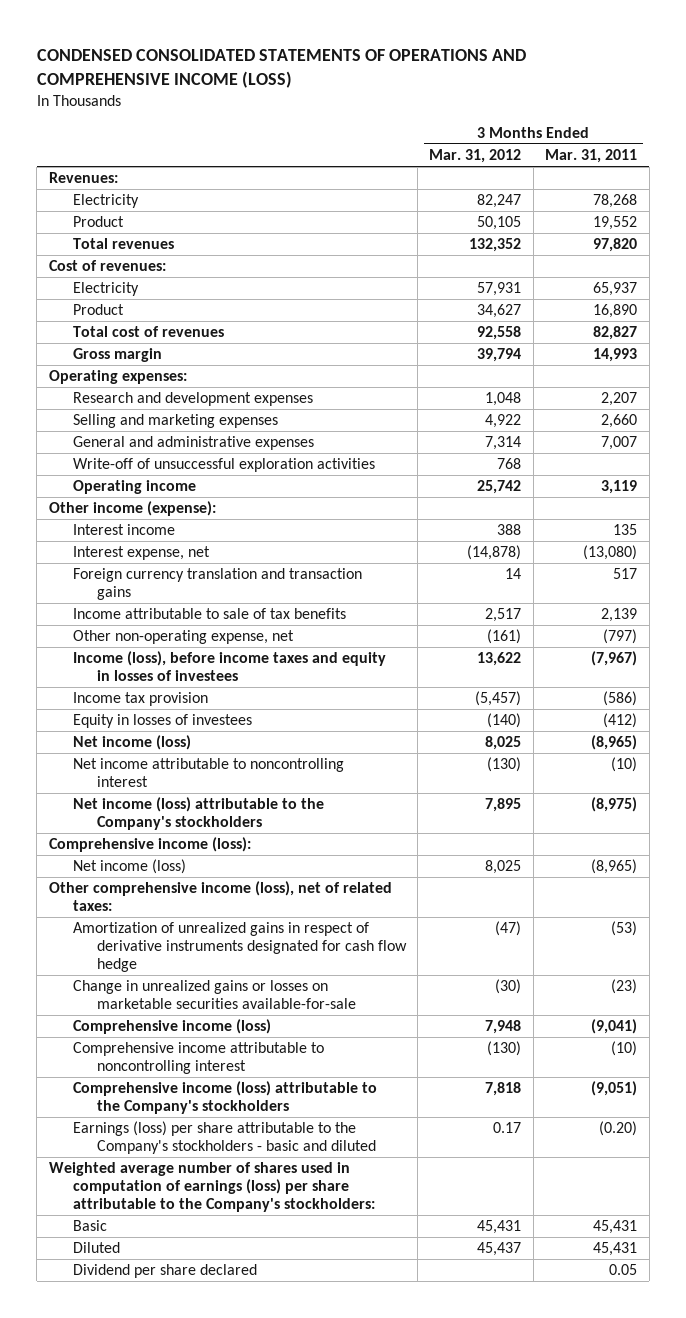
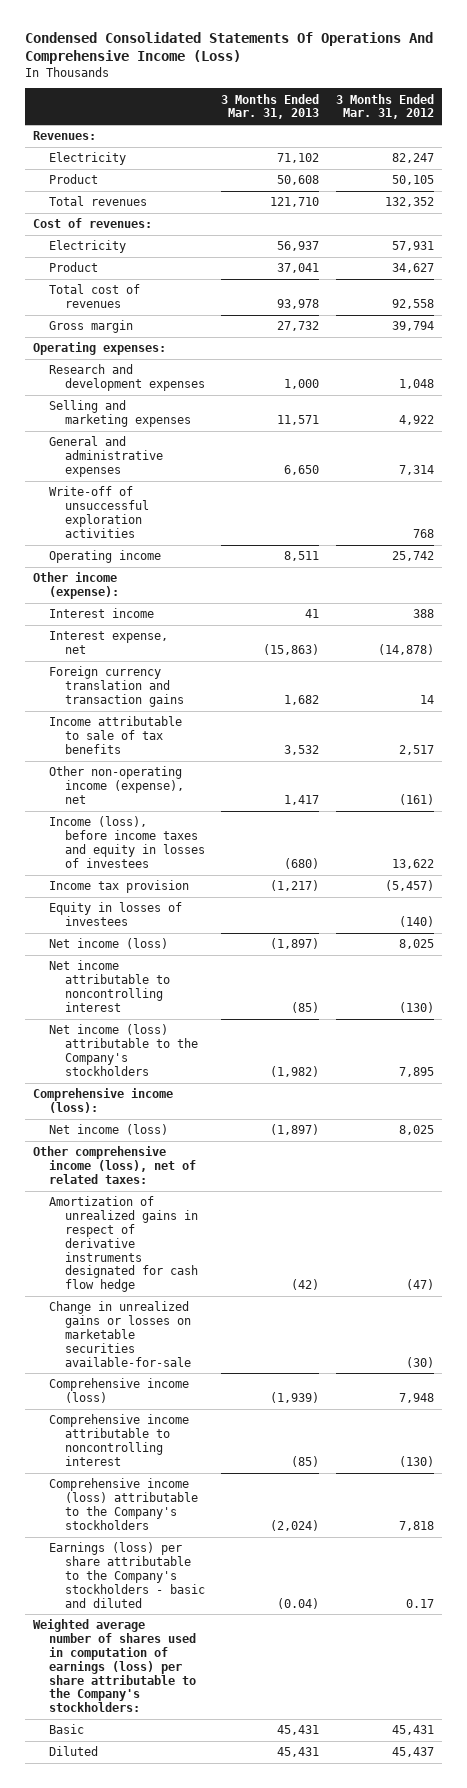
- CONDENSED CONSOLIDATED STATEMENTS OF OPERATIONS AND COMPREHENSIVE INCOME (LOSS)
+ Condensed Consolidated Statements Of Operations And Comprehensive Income (Loss)
- | 3 Months Ended Mar. 31, 2012 | 3 Months Ended Mar. 31, 2011
+ | 3 Months Ended Mar. 31, 2013 | 3 Months Ended Mar. 31, 2012
- Other non-operating expense, net | (161) | (797)
+ Other non-operating income (expense), net | 1,417 | (161)
- Dividend per share declared | | 0.05

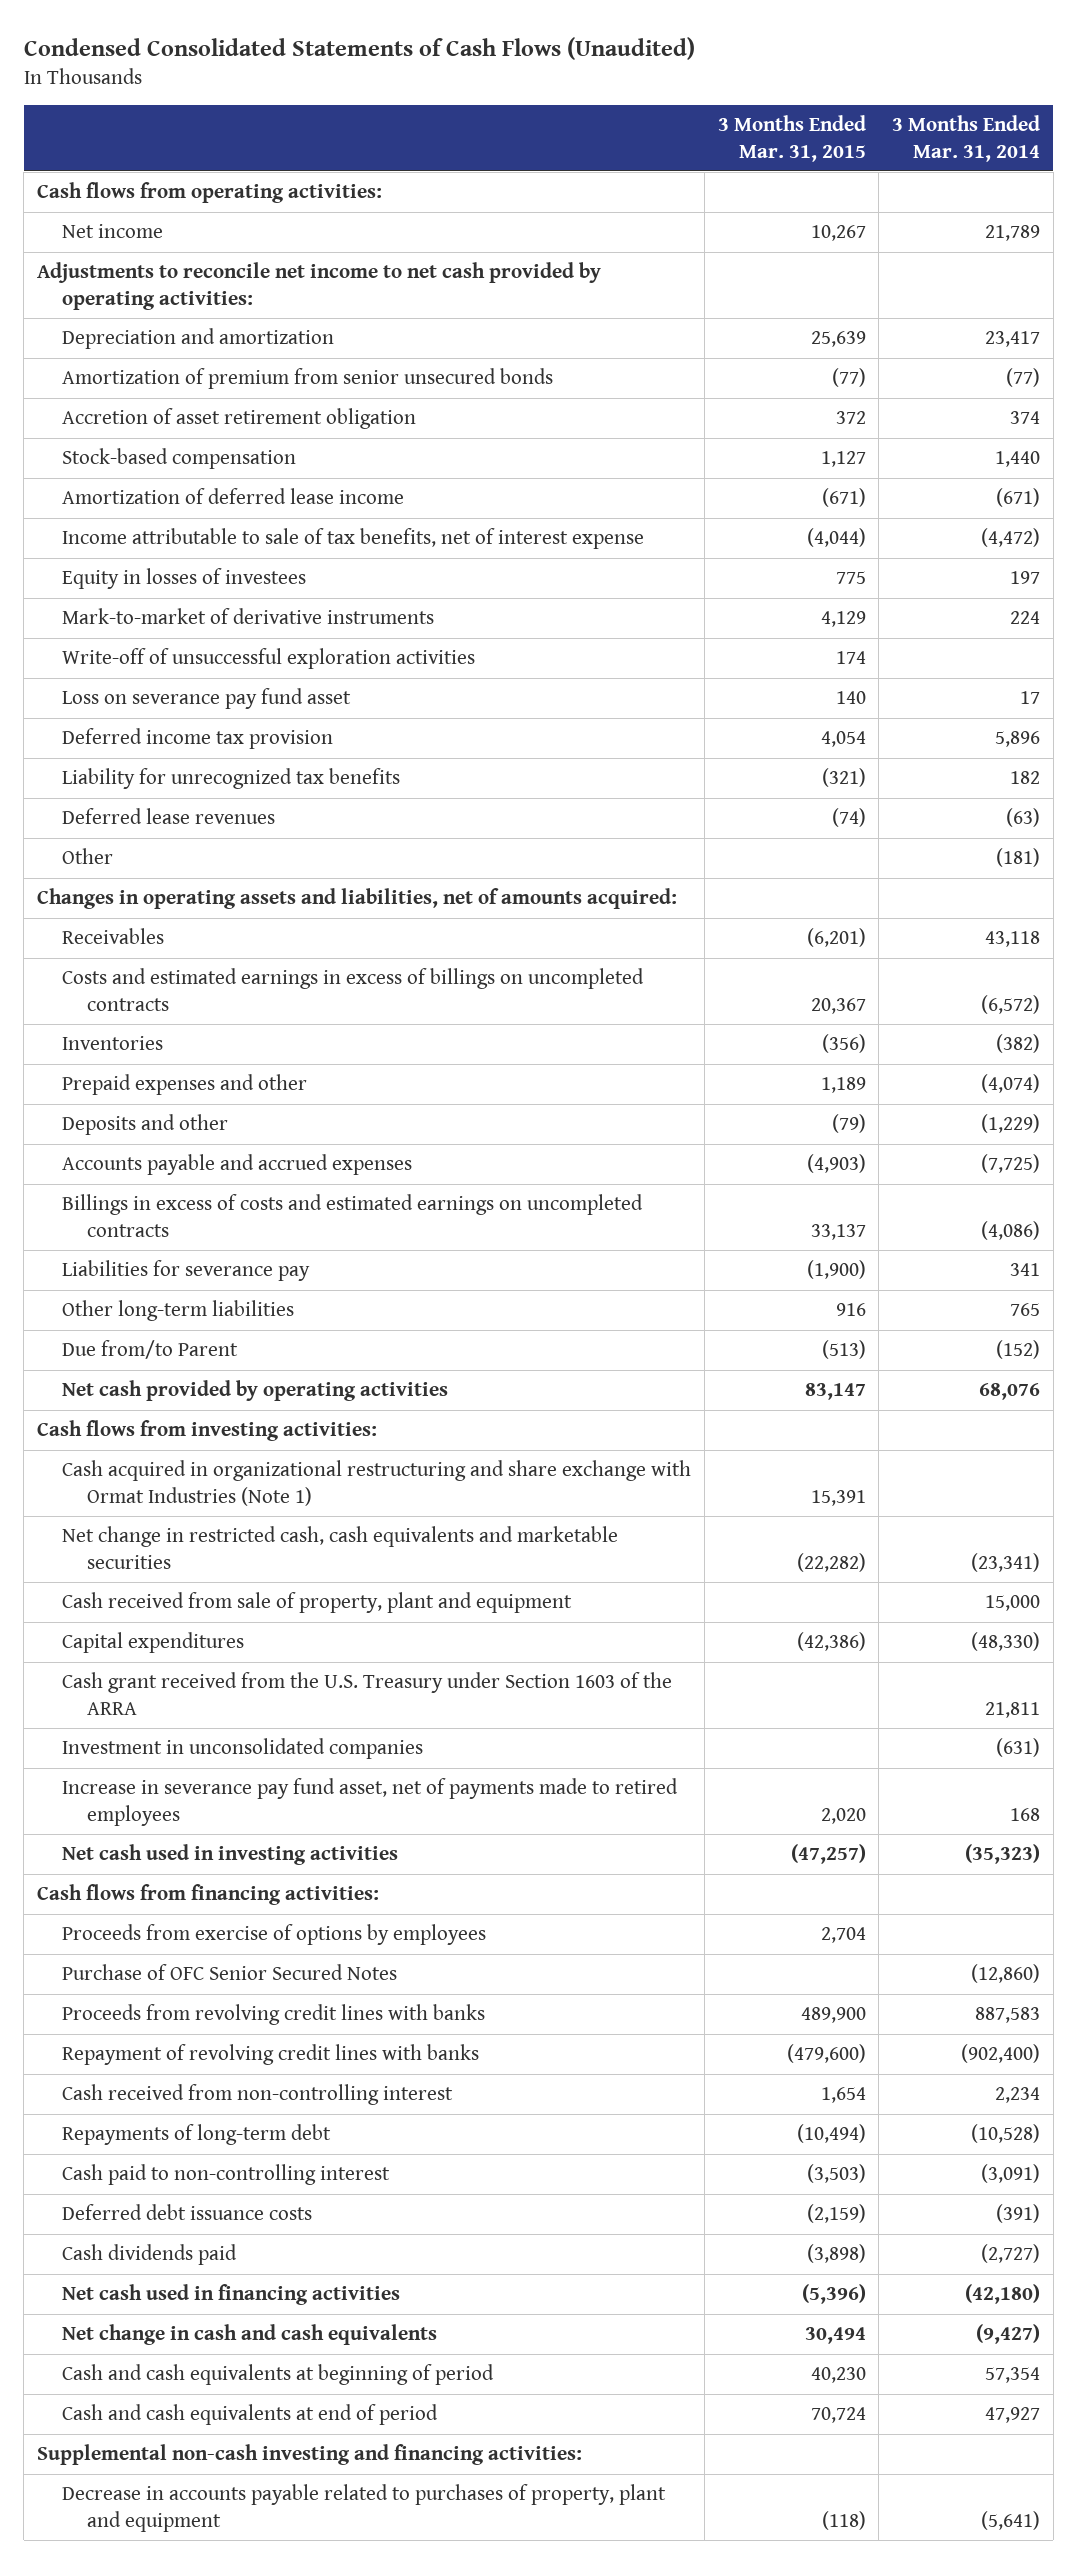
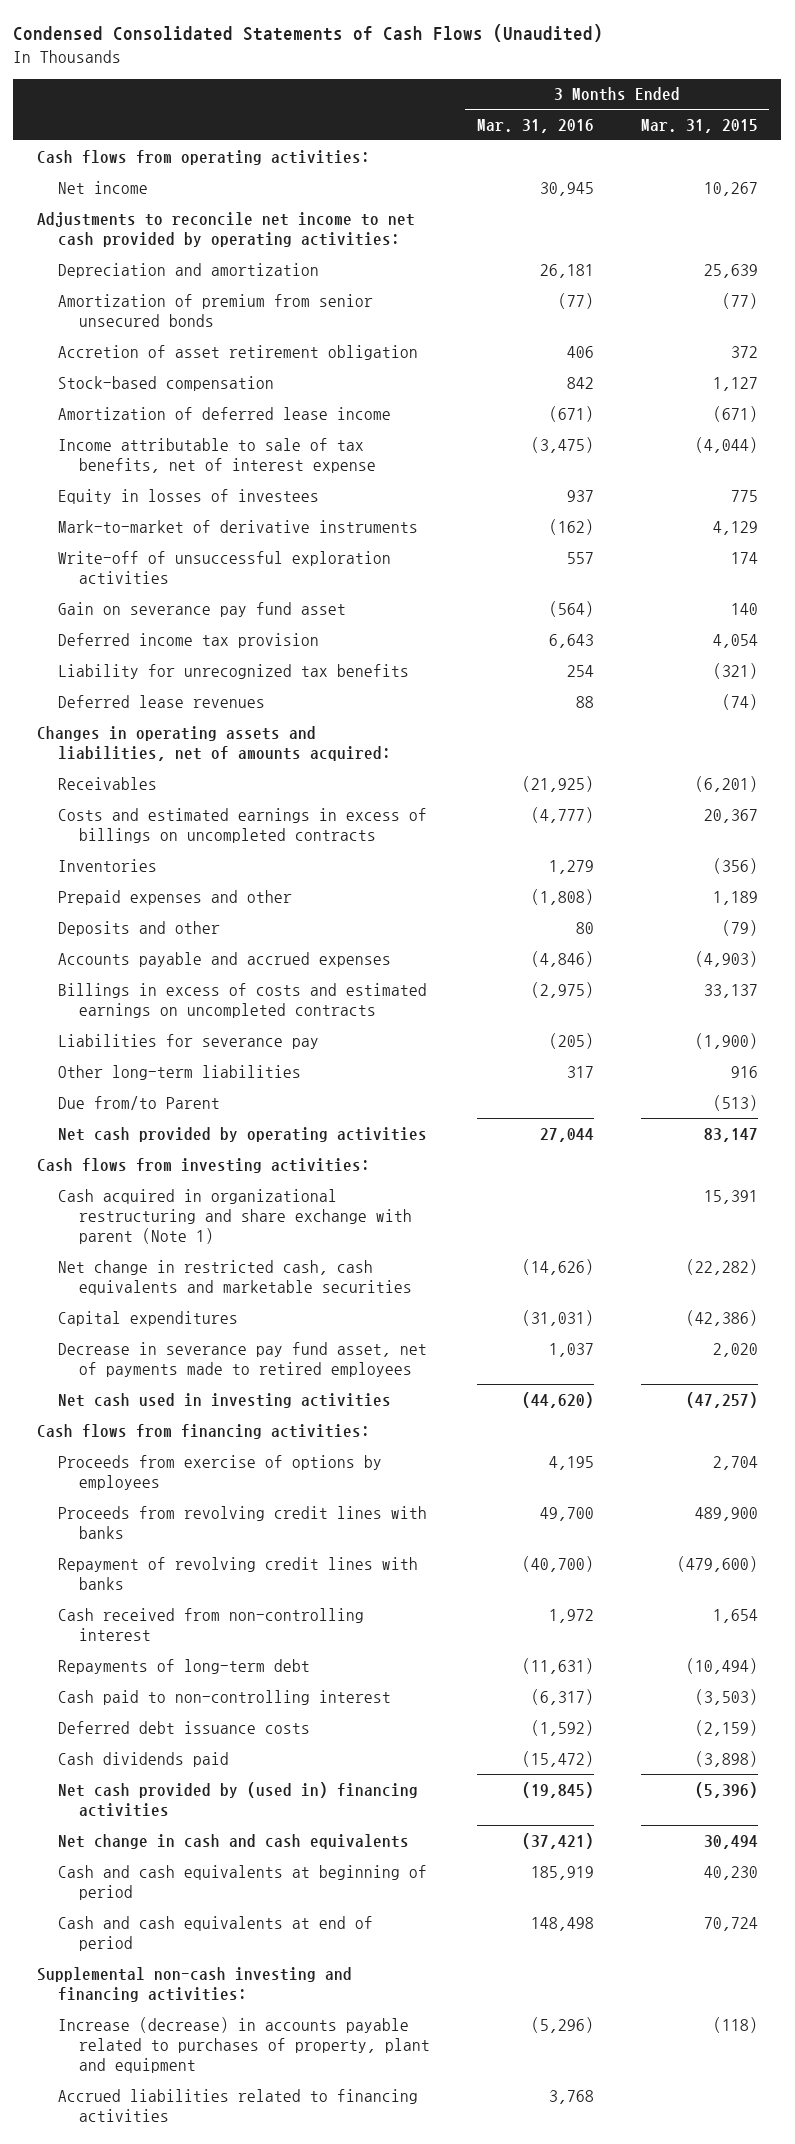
- | 3 Months Ended Mar. 31, 2015 | 3 Months Ended Mar. 31, 2014
+ | 3 Months Ended Mar. 31, 2016 | 3 Months Ended Mar. 31, 2015
- Loss on severance pay fund asset | 140 | 17
+ Gain on severance pay fund asset | (564) | 140
- Other | | (181)
- Cash acquired in organizational restructuring and share exchange with Ormat Industries (Note 1) | 15,391 |
+ Cash acquired in organizational restructuring and share exchange with parent (Note 1) | | 15,391
- Cash received from sale of property, plant and equipment | | 15,000
- Cash grant received from the U.S. Treasury under Section 1603 of the ARRA | | 21,811
- Investment in unconsolidated companies | | (631)
- Increase in severance pay fund asset, net of payments made to retired employees | 2,020 | 168
+ Decrease in severance pay fund asset, net of payments made to retired employees | 1,037 | 2,020
- Purchase of OFC Senior Secured Notes | | (12,860)
- Net cash used in financing activities | (5,396) | (42,180)
+ Net cash provided by (used in) financing activities | (19,845) | (5,396)
- Decrease in accounts payable related to purchases of property, plant and equipment | (118) | (5,641)
+ Increase (decrease) in accounts payable related to purchases of property, plant and equipment | (5,296) | (118)
+ Accrued liabilities related to financing activities | 3,768 |

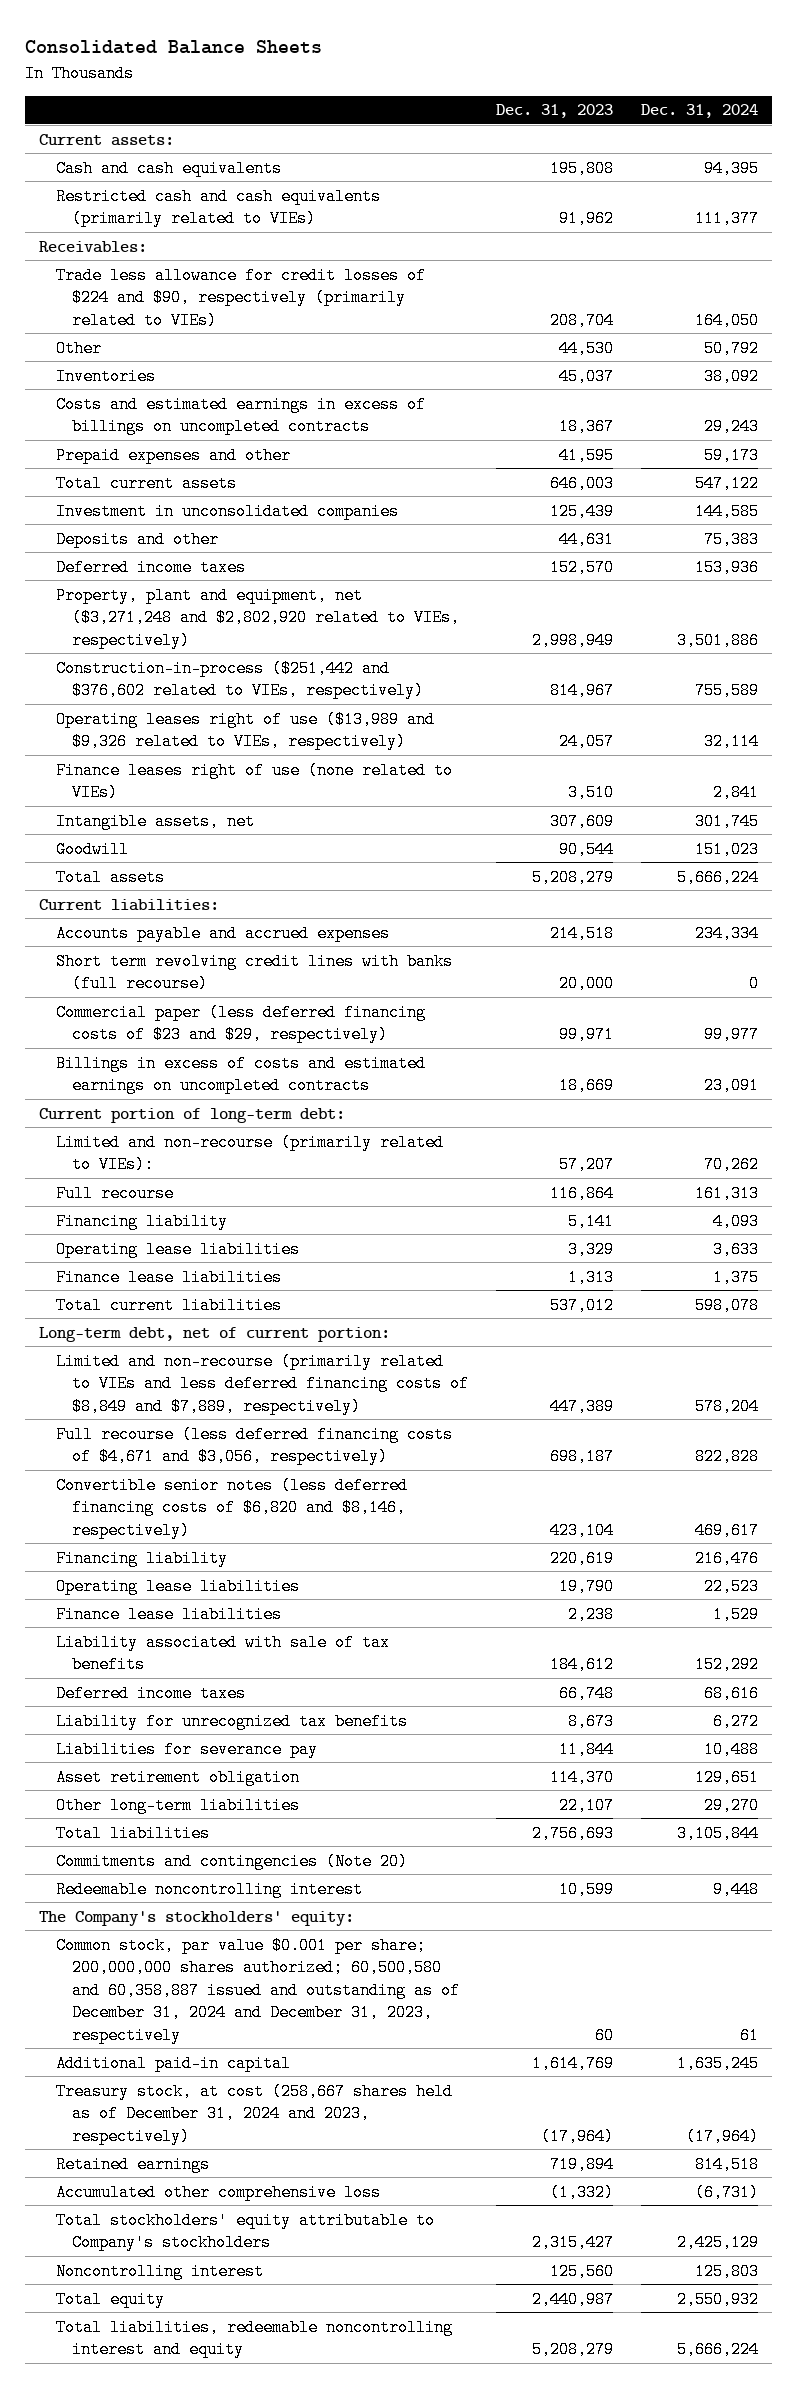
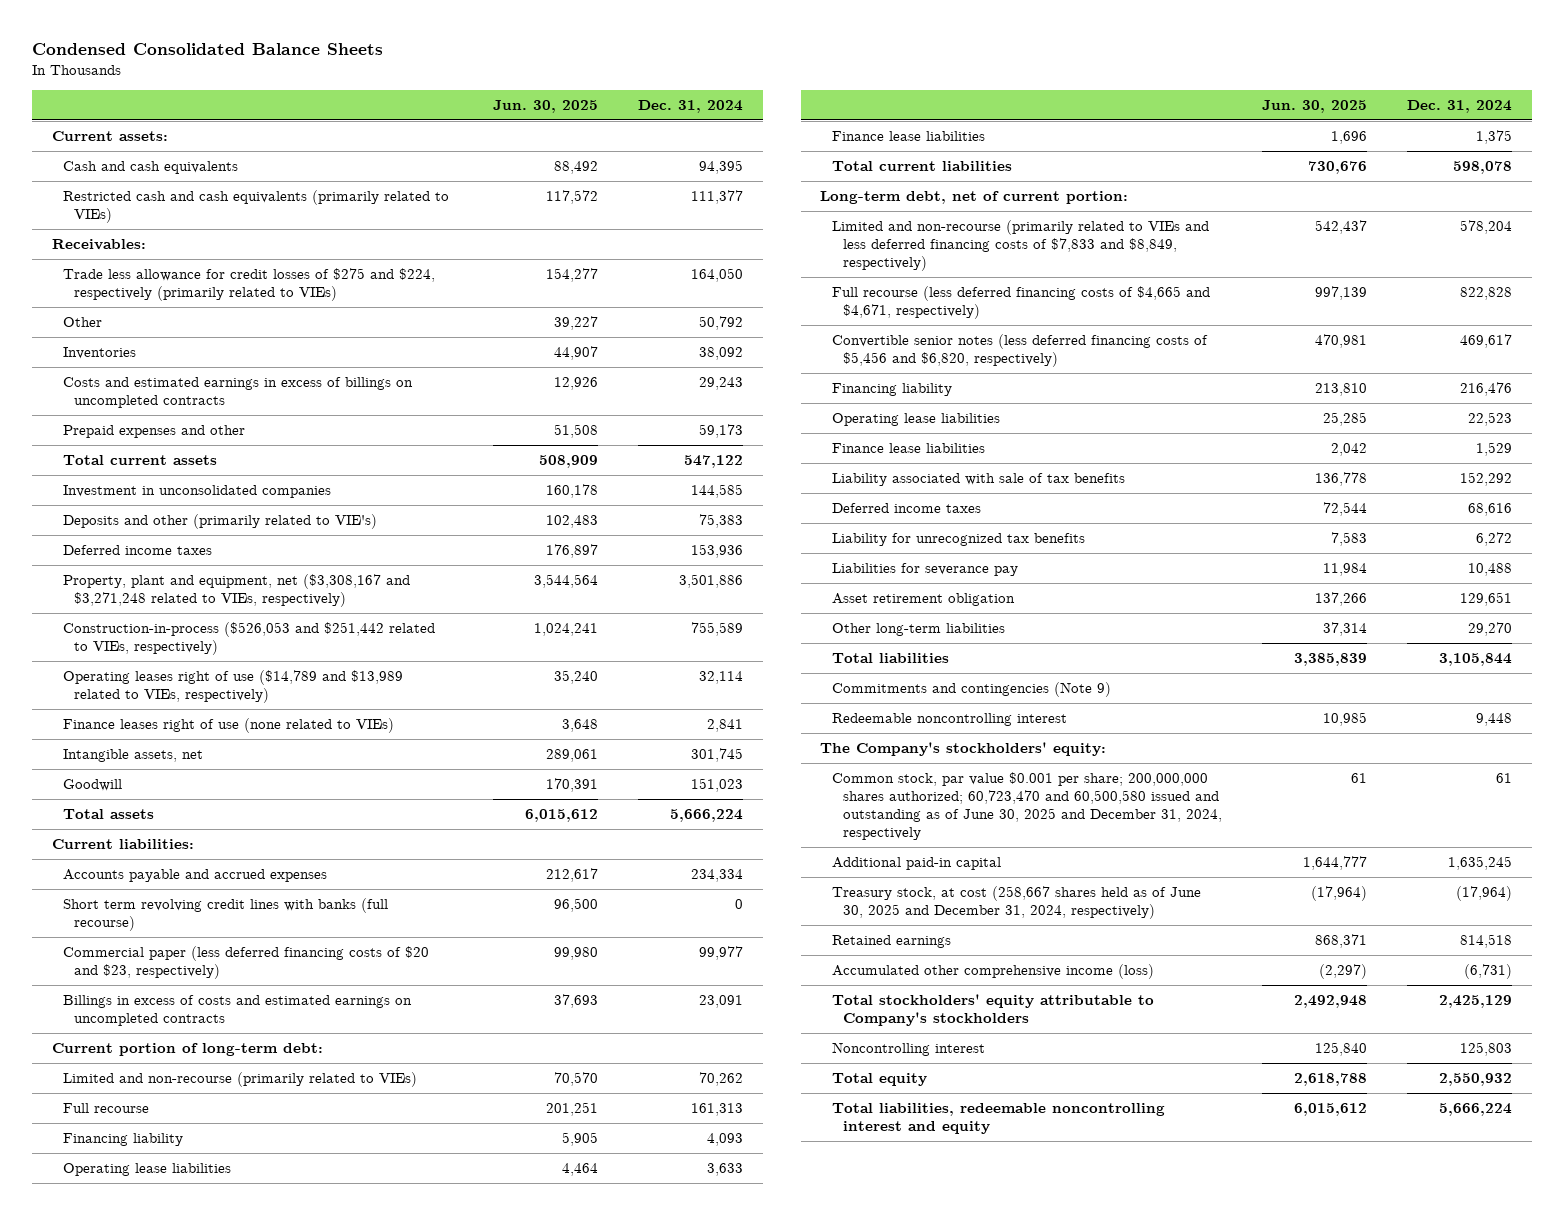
- Consolidated Balance Sheets
+ Condensed Consolidated Balance Sheets
- | Dec. 31, 2023 | Dec. 31, 2024
+ | Jun. 30, 2025 | Dec. 31, 2024
- Trade less allowance for credit losses of $224 and $90, respectively (primarily related to VIEs) | 208,704 | 164,050
+ Trade less allowance for credit losses of $275 and $224, respectively (primarily related to VIEs) | 154,277 | 164,050
- Deposits and other | 44,631 | 75,383
+ Deposits and other (primarily related to VIE's) | 102,483 | 75,383
- Property, plant and equipment, net ($3,271,248 and $2,802,920 related to VIEs, respectively) | 2,998,949 | 3,501,886
- Construction-in-process ($251,442 and $376,602 related to VIEs, respectively) | 814,967 | 755,589
- Operating leases right of use ($13,989 and $9,326 related to VIEs, respectively) | 24,057 | 32,114
+ Property, plant and equipment, net ($3,308,167 and $3,271,248 related to VIEs, respectively) | 3,544,564 | 3,501,886
+ Construction-in-process ($526,053 and $251,442 related to VIEs, respectively) | 1,024,241 | 755,589
+ Operating leases right of use ($14,789 and $13,989 related to VIEs, respectively) | 35,240 | 32,114
- Commercial paper (less deferred financing costs of $23 and $29, respectively) | 99,971 | 99,977
+ Commercial paper (less deferred financing costs of $20 and $23, respectively) | 99,980 | 99,977
- Limited and non-recourse (primarily related to VIEs): | 57,207 | 70,262
+ Limited and non-recourse (primarily related to VIEs) | 70,570 | 70,262
- Limited and non-recourse (primarily related to VIEs and less deferred financing costs of $8,849 and $7,889, respectively) | 447,389 | 578,204
- Full recourse (less deferred financing costs of $4,671 and $3,056, respectively) | 698,187 | 822,828
- Convertible senior notes (less deferred financing costs of $6,820 and $8,146, respectively) | 423,104 | 469,617
+ Limited and non-recourse (primarily related to VIEs and less deferred financing costs of $7,833 and $8,849, respectively) | 542,437 | 578,204
+ Full recourse (less deferred financing costs of $4,665 and $4,671, respectively) | 997,139 | 822,828
+ Convertible senior notes (less deferred financing costs of $5,456 and $6,820, respectively) | 470,981 | 469,617
- Commitments and contingencies (Note 20)
+ Commitments and contingencies (Note 9)
- Common stock, par value $0.001 per share; 200,000,000 shares authorized; 60,500,580 and 60,358,887 issued and outstanding as of December 31, 2024 and December 31, 2023, respectively | 60 | 61
+ Common stock, par value $0.001 per share; 200,000,000 shares authorized; 60,723,470 and 60,500,580 issued and outstanding as of June 30, 2025 and December 31, 2024, respectively | 61 | 61
- Treasury stock, at cost (258,667 shares held as of December 31, 2024 and 2023, respectively) | (17,964) | (17,964)
+ Treasury stock, at cost (258,667 shares held as of June 30, 2025 and December 31, 2024, respectively) | (17,964) | (17,964)
- Accumulated other comprehensive loss | (1,332) | (6,731)
+ Accumulated other comprehensive income (loss) | (2,297) | (6,731)

